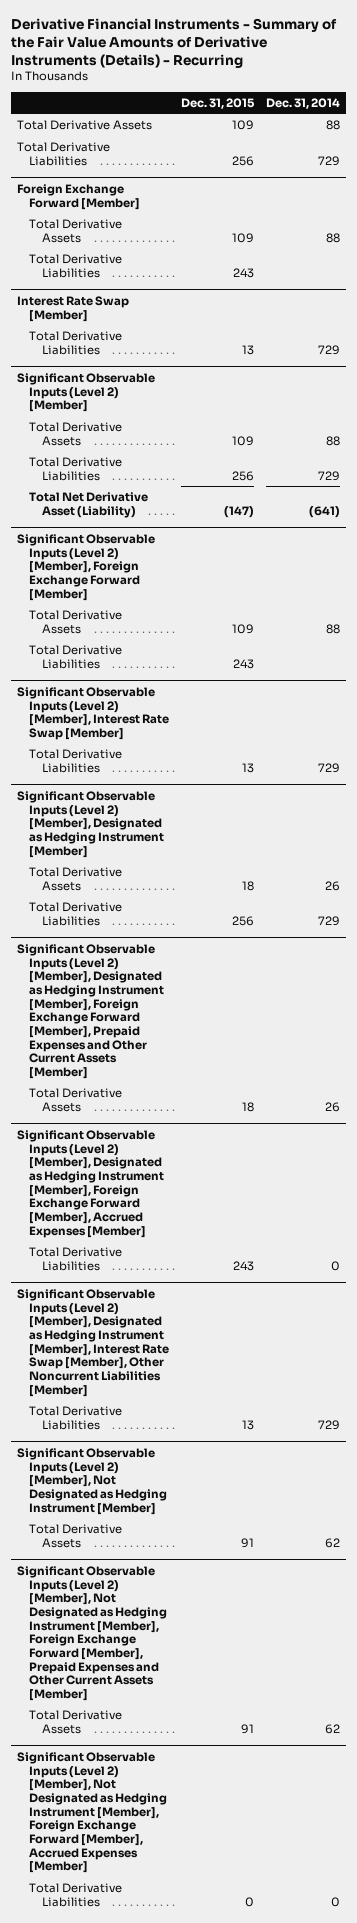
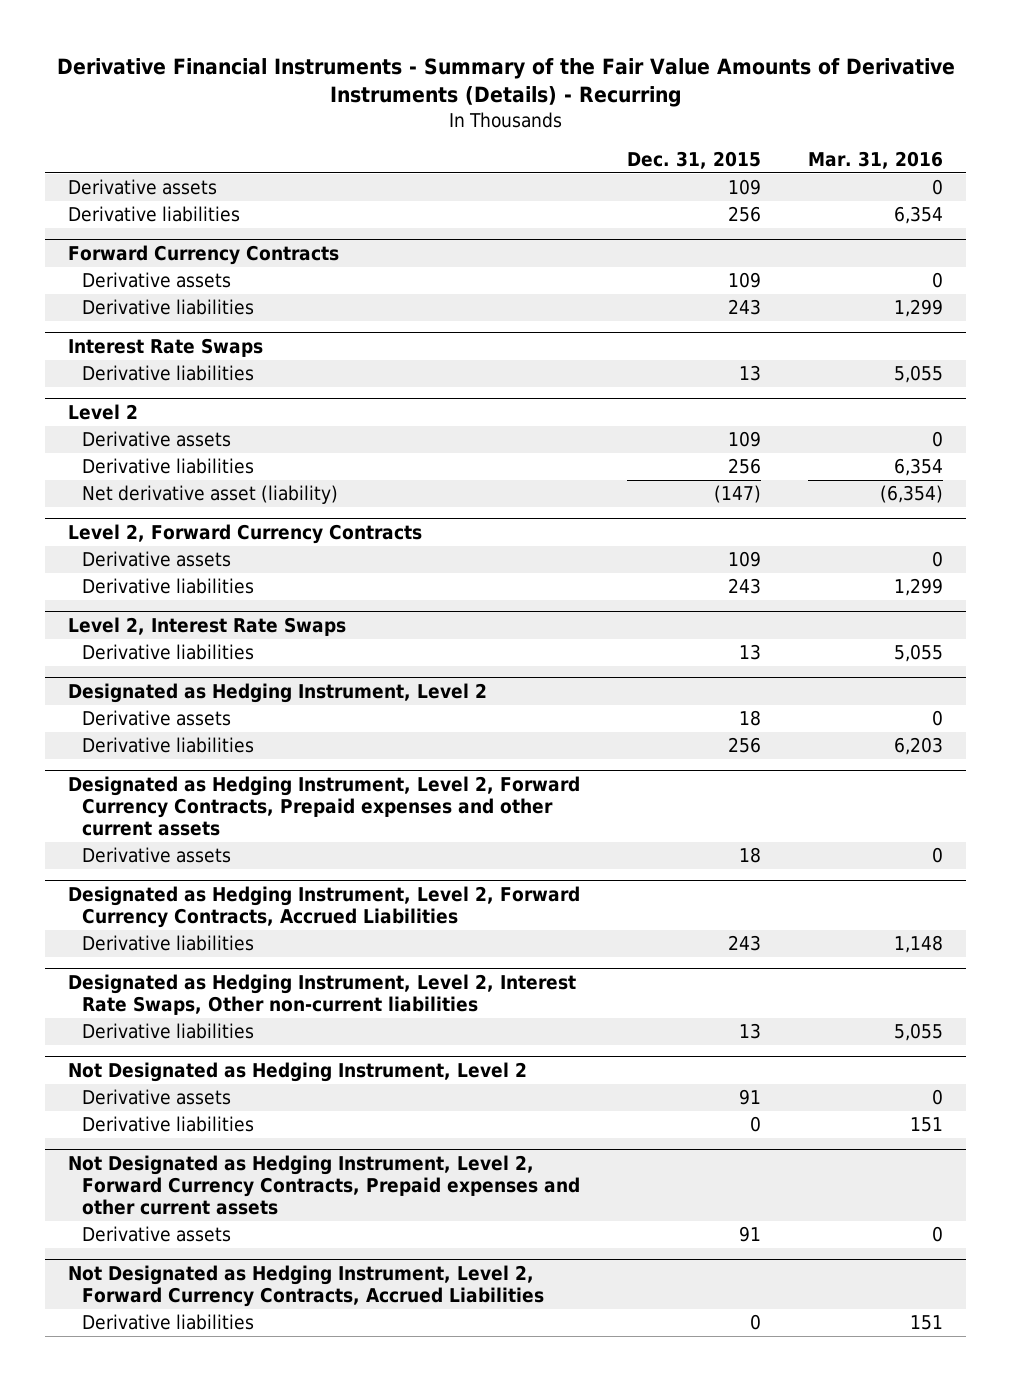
- | Dec. 31, 2015 | Dec. 31, 2014
+ | Dec. 31, 2015 | Mar. 31, 2016
- Total Derivative Assets | 109 | 88
- Total Derivative Liabilities | 256 | 729
- Foreign Exchange Forward [Member]
- Total Derivative Assets | 109 | 88
- Total Derivative Liabilities | 243 |
- Interest Rate Swap [Member]
- Total Derivative Liabilities | 13 | 729
- Significant Observable Inputs (Level 2) [Member]
- Total Derivative Assets | 109 | 88
- Total Derivative Liabilities | 256 | 729
- Total Net Derivative Asset (Liability) | (147) | (641)
- Significant Observable Inputs (Level 2) [Member], Foreign Exchange Forward [Member]
- Total Derivative Assets | 109 | 88
- Total Derivative Liabilities | 243 |
- Significant Observable Inputs (Level 2) [Member], Interest Rate Swap [Member]
- Total Derivative Liabilities | 13 | 729
- Significant Observable Inputs (Level 2) [Member], Designated as Hedging Instrument [Member]
- Total Derivative Assets | 18 | 26
- Total Derivative Liabilities | 256 | 729
- Significant Observable Inputs (Level 2) [Member], Designated as Hedging Instrument [Member], Foreign Exchange Forward [Member], Prepaid Expenses and Other Current Assets [Member]
- Total Derivative Assets | 18 | 26
- Significant Observable Inputs (Level 2) [Member], Designated as Hedging Instrument [Member], Foreign Exchange Forward [Member], Accrued Expenses [Member]
- Total Derivative Liabilities | 243 | 0
- Significant Observable Inputs (Level 2) [Member], Designated as Hedging Instrument [Member], Interest Rate Swap [Member], Other Noncurrent Liabilities [Member]
- Total Derivative Liabilities | 13 | 729
- Significant Observable Inputs (Level 2) [Member], Not Designated as Hedging Instrument [Member]
- Total Derivative Assets | 91 | 62
- Significant Observable Inputs (Level 2) [Member], Not Designated as Hedging Instrument [Member], Foreign Exchange Forward [Member], Prepaid Expenses and Other Current Assets [Member]
- Total Derivative Assets | 91 | 62
- Significant Observable Inputs (Level 2) [Member], Not Designated as Hedging Instrument [Member], Foreign Exchange Forward [Member], Accrued Expenses [Member]
- Total Derivative Liabilities | 0 | 0
+ Derivative assets | 109 | 0
+ Derivative liabilities | 256 | 6,354
+ Forward Currency Contracts
+ Derivative assets | 109 | 0
+ Derivative liabilities | 243 | 1,299
+ Interest Rate Swaps
+ Derivative liabilities | 13 | 5,055
+ Level 2
+ Derivative assets | 109 | 0
+ Derivative liabilities | 256 | 6,354
+ Net derivative asset (liability) | (147) | (6,354)
+ Level 2, Forward Currency Contracts
+ Derivative assets | 109 | 0
+ Derivative liabilities | 243 | 1,299
+ Level 2, Interest Rate Swaps
+ Derivative liabilities | 13 | 5,055
+ Designated as Hedging Instrument, Level 2
+ Derivative assets | 18 | 0
+ Derivative liabilities | 256 | 6,203
+ Designated as Hedging Instrument, Level 2, Forward Currency Contracts, Prepaid expenses and other current assets
+ Derivative assets | 18 | 0
+ Designated as Hedging Instrument, Level 2, Forward Currency Contracts, Accrued Liabilities
+ Derivative liabilities | 243 | 1,148
+ Designated as Hedging Instrument, Level 2, Interest Rate Swaps, Other non-current liabilities
+ Derivative liabilities | 13 | 5,055
+ Not Designated as Hedging Instrument, Level 2
+ Derivative assets | 91 | 0
+ Derivative liabilities | 0 | 151
+ Not Designated as Hedging Instrument, Level 2, Forward Currency Contracts, Prepaid expenses and other current assets
+ Derivative assets | 91 | 0
+ Not Designated as Hedging Instrument, Level 2, Forward Currency Contracts, Accrued Liabilities
+ Derivative liabilities | 0 | 151

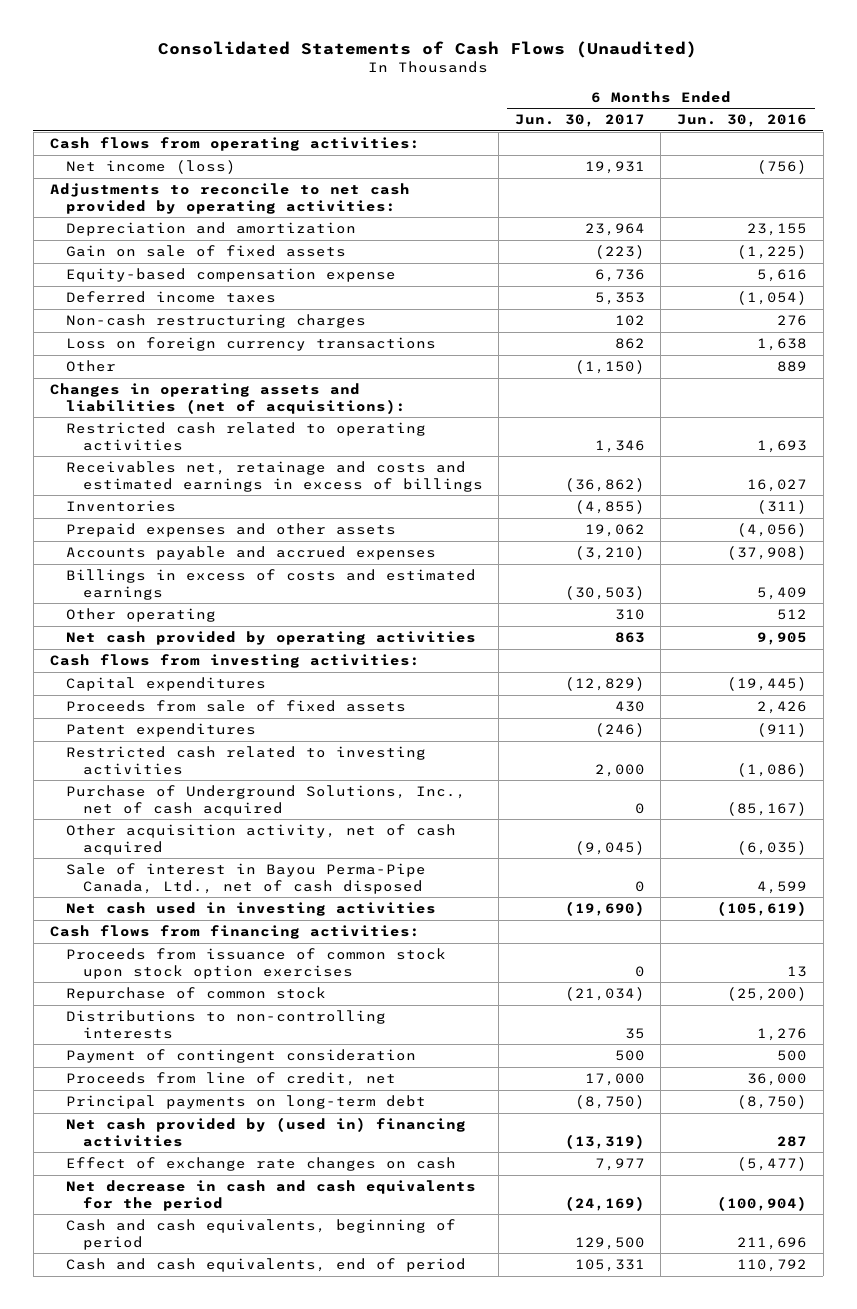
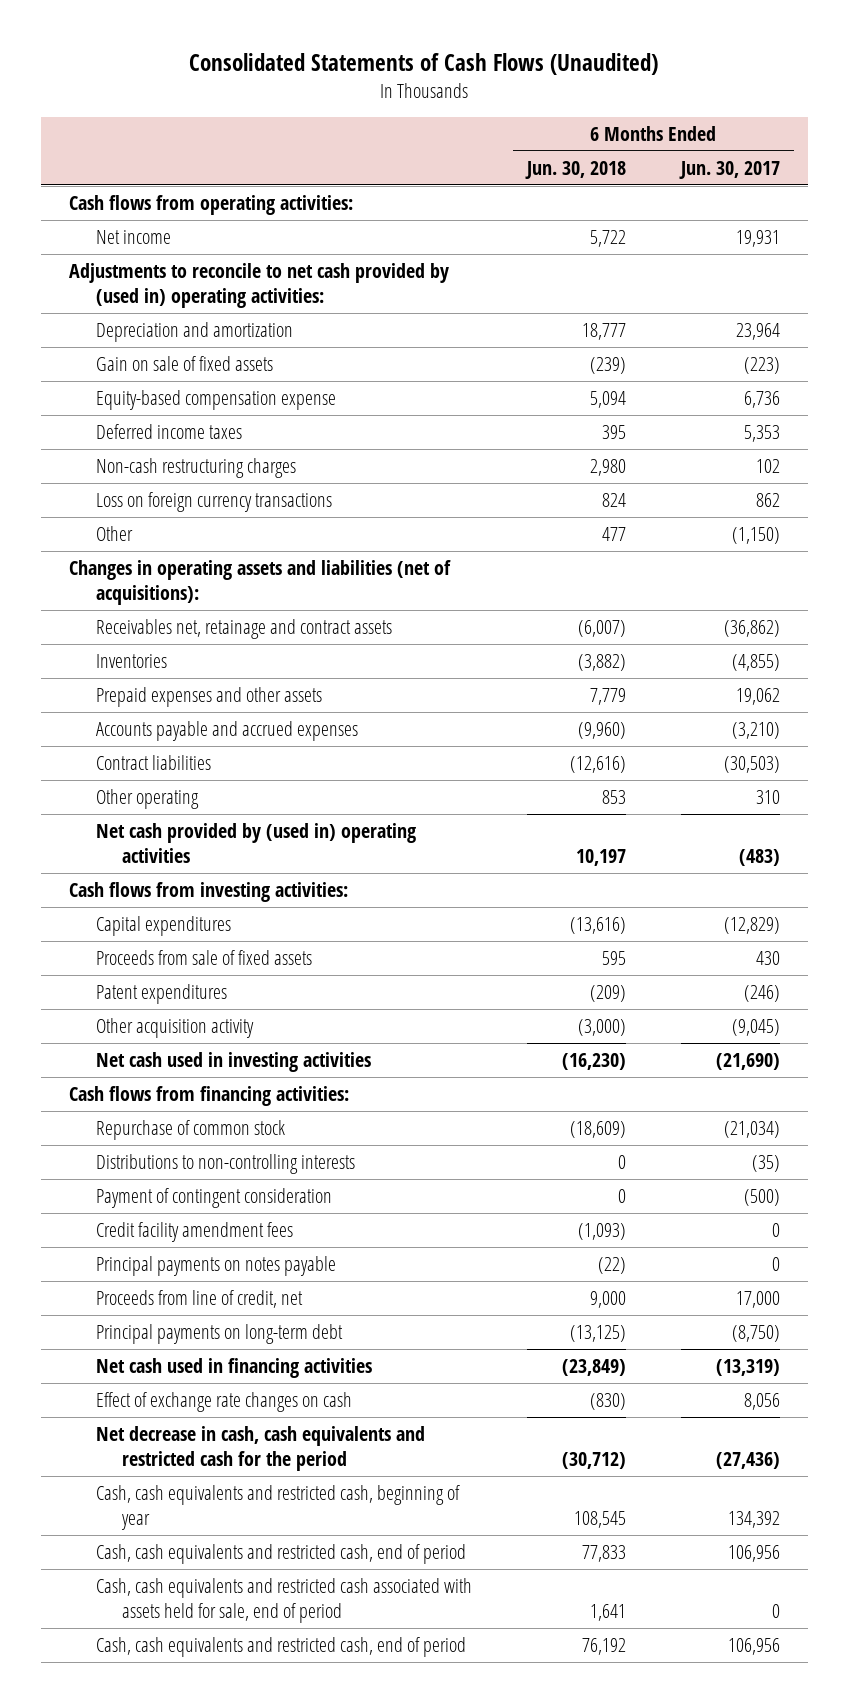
- | 6 Months Ended Jun. 30, 2017 | 6 Months Ended Jun. 30, 2016
+ | 6 Months Ended Jun. 30, 2018 | 6 Months Ended Jun. 30, 2017
- Net income (loss) | 19,931 | (756)
- Adjustments to reconcile to net cash provided by operating activities:
+ Net income | 5,722 | 19,931
+ Adjustments to reconcile to net cash provided by (used in) operating activities:
- Restricted cash related to operating activities | 1,346 | 1,693
- Receivables net, retainage and costs and estimated earnings in excess of billings | (36,862) | 16,027
+ Receivables net, retainage and contract assets | (6,007) | (36,862)
- Billings in excess of costs and estimated earnings | (30,503) | 5,409
+ Contract liabilities | (12,616) | (30,503)
- Net cash provided by operating activities | 863 | 9,905
+ Net cash provided by (used in) operating activities | 10,197 | (483)
- Restricted cash related to investing activities | 2,000 | (1,086)
- Purchase of Underground Solutions, Inc., net of cash acquired | 0 | (85,167)
- Other acquisition activity, net of cash acquired | (9,045) | (6,035)
- Sale of interest in Bayou Perma-Pipe Canada, Ltd., net of cash disposed | 0 | 4,599
- Net cash used in investing activities | (19,690) | (105,619)
+ Other acquisition activity | (3,000) | (9,045)
+ Net cash used in investing activities | (16,230) | (21,690)
- Proceeds from issuance of common stock upon stock option exercises | 0 | 13
- Distributions to non-controlling interests | 35 | 1,276
- Payment of contingent consideration | 500 | 500
+ Distributions to non-controlling interests | 0 | (35)
+ Payment of contingent consideration | 0 | (500)
+ Credit facility amendment fees | (1,093) | 0
+ Principal payments on notes payable | (22) | 0
- Net cash provided by (used in) financing activities | (13,319) | 287
- Effect of exchange rate changes on cash | 7,977 | (5,477)
- Net decrease in cash and cash equivalents for the period | (24,169) | (100,904)
- Cash and cash equivalents, beginning of period | 129,500 | 211,696
- Cash and cash equivalents, end of period | 105,331 | 110,792
+ Net cash used in financing activities | (23,849) | (13,319)
+ Effect of exchange rate changes on cash | (830) | 8,056
+ Net decrease in cash, cash equivalents and restricted cash for the period | (30,712) | (27,436)
+ Cash, cash equivalents and restricted cash, beginning of year | 108,545 | 134,392
+ Cash, cash equivalents and restricted cash, end of period | 77,833 | 106,956
+ Cash, cash equivalents and restricted cash associated with assets held for sale, end of period | 1,641 | 0
+ Cash, cash equivalents and restricted cash, end of period | 76,192 | 106,956

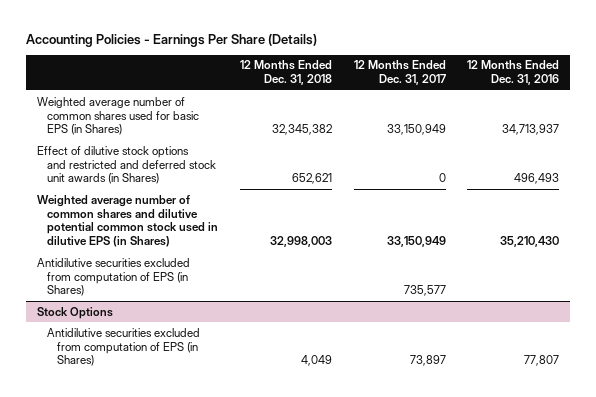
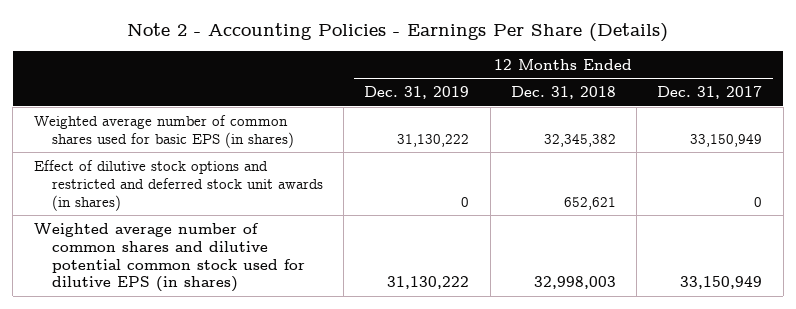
- Accounting Policies - Earnings Per Share (Details)
+ Note 2 - Accounting Policies - Earnings Per Share (Details)
- | 12 Months Ended Dec. 31, 2018 | 12 Months Ended Dec. 31, 2017 | 12 Months Ended Dec. 31, 2016
+ | 12 Months Ended Dec. 31, 2019 | 12 Months Ended Dec. 31, 2018 | 12 Months Ended Dec. 31, 2017
- Weighted average number of common shares used for basic EPS (in Shares) | 32,345,382 | 33,150,949 | 34,713,937
- Effect of dilutive stock options and restricted and deferred stock unit awards (in Shares) | 652,621 | 0 | 496,493
- Weighted average number of common shares and dilutive potential common stock used in dilutive EPS (in Shares) | 32,998,003 | 33,150,949 | 35,210,430
- Antidilutive securities excluded from computation of EPS (in Shares) | | 735,577 |
- Stock Options
- Antidilutive securities excluded from computation of EPS (in Shares) | 4,049 | 73,897 | 77,807
+ Weighted average number of common shares used for basic EPS (in shares) | 31,130,222 | 32,345,382 | 33,150,949
+ Effect of dilutive stock options and restricted and deferred stock unit awards (in shares) | 0 | 652,621 | 0
+ Weighted average number of common shares and dilutive potential common stock used for dilutive EPS (in shares) | 31,130,222 | 32,998,003 | 33,150,949

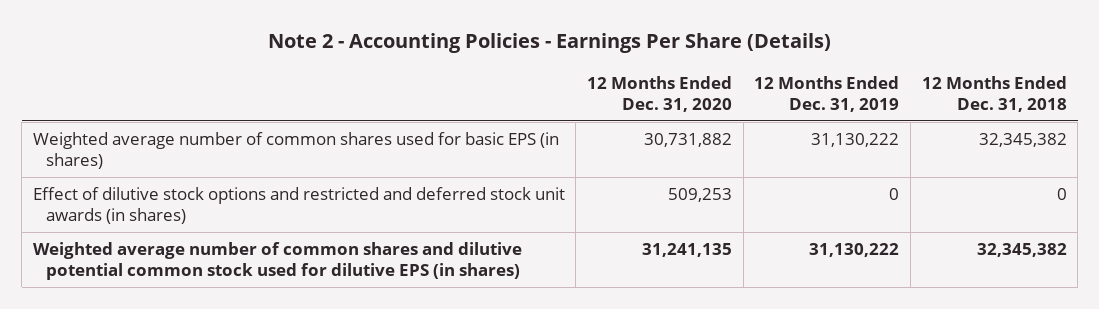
- | 12 Months Ended Dec. 31, 2019 | 12 Months Ended Dec. 31, 2018 | 12 Months Ended Dec. 31, 2017
+ | 12 Months Ended Dec. 31, 2020 | 12 Months Ended Dec. 31, 2019 | 12 Months Ended Dec. 31, 2018
- Effect of dilutive stock options and restricted and deferred stock unit awards (in shares) | 0 | 652,621 | 0
- Weighted average number of common shares and dilutive potential common stock used for dilutive EPS (in shares) | 31,130,222 | 32,998,003 | 33,150,949
+ Effect of dilutive stock options and restricted and deferred stock unit awards (in shares) | 509,253 | 0 | 0
+ Weighted average number of common shares and dilutive potential common stock used for dilutive EPS (in shares) | 31,241,135 | 31,130,222 | 32,345,382

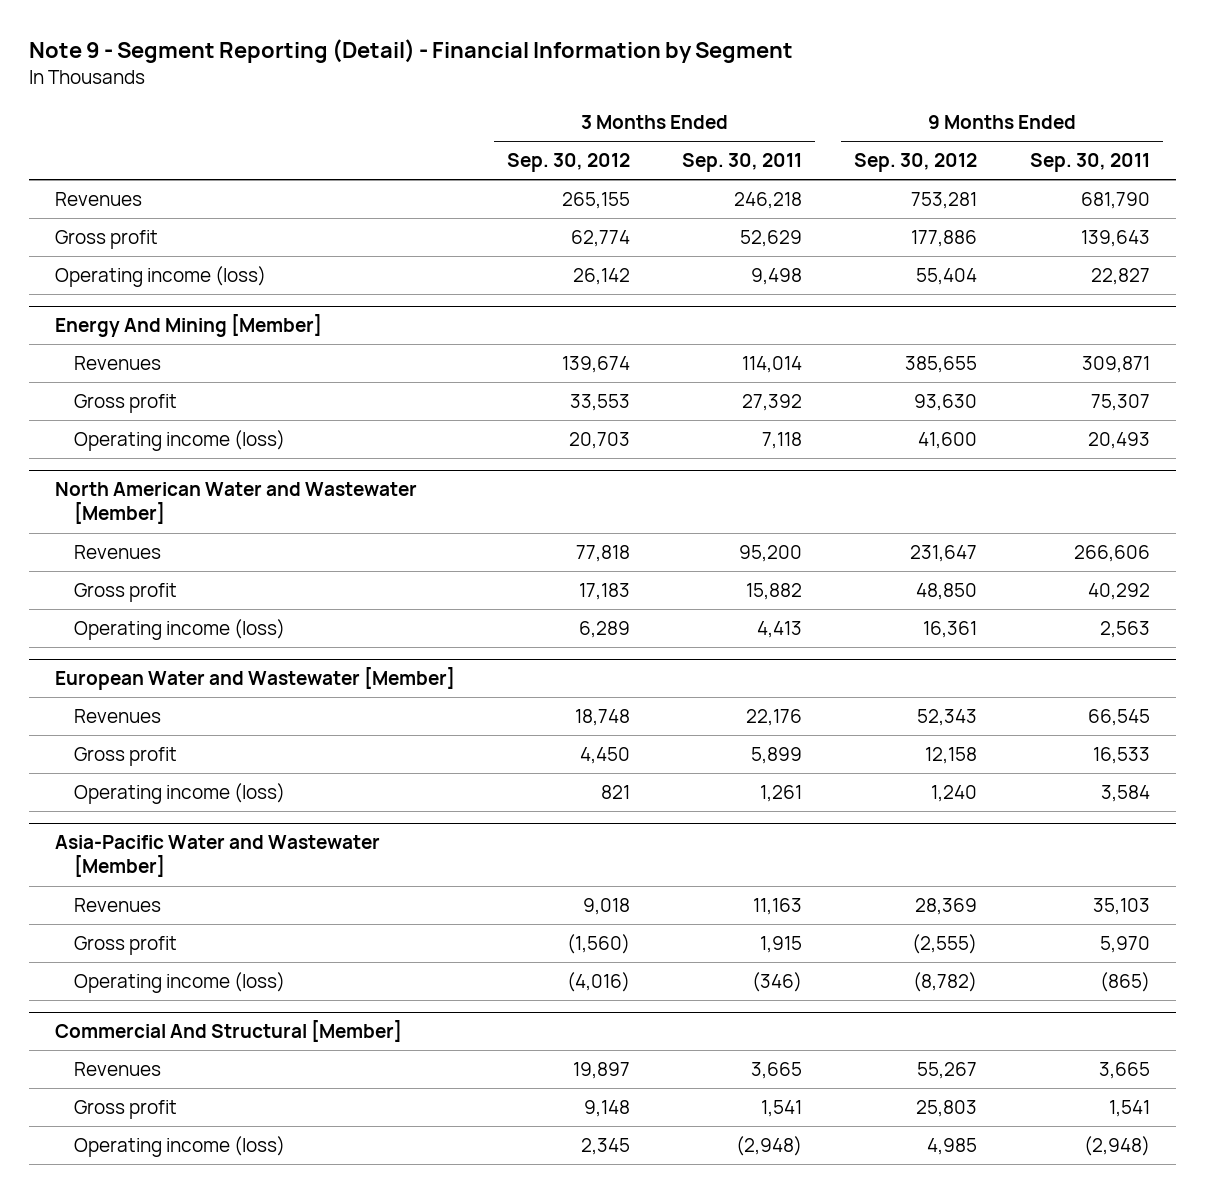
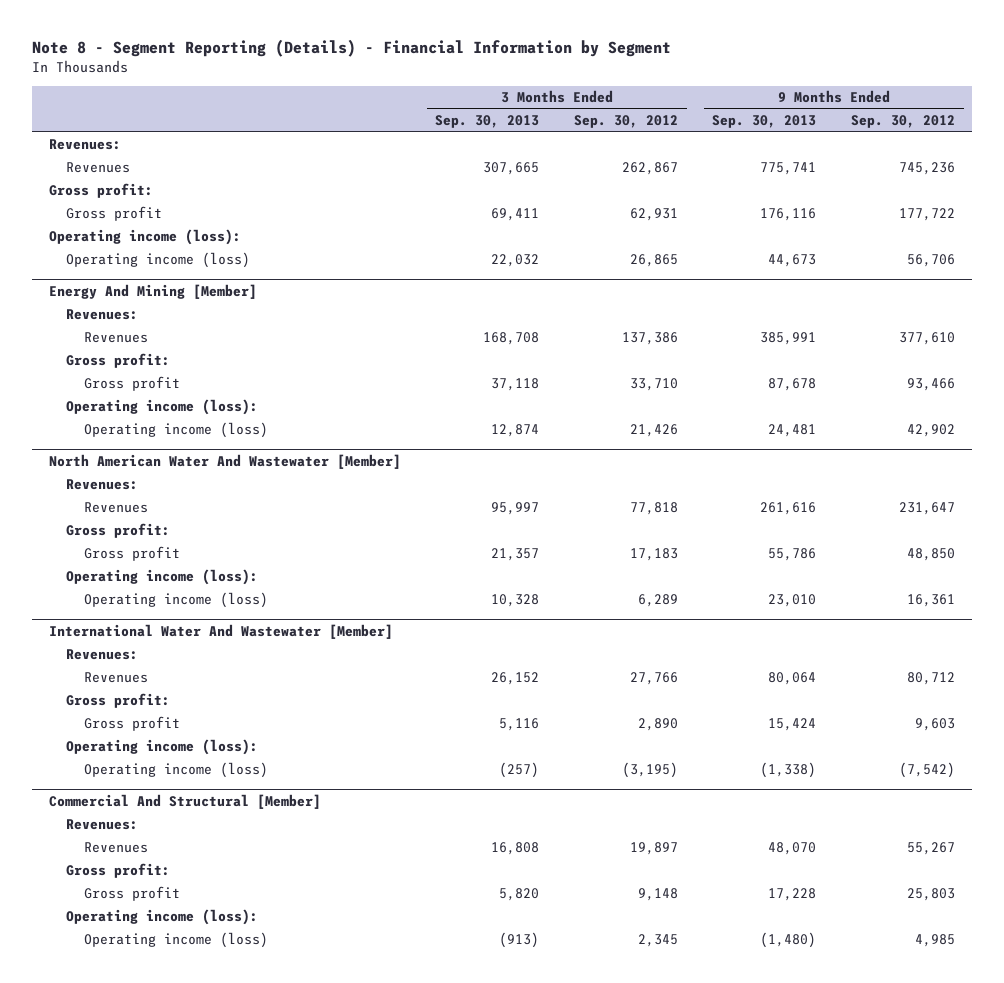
- Note 9 - Segment Reporting (Detail) - Financial Information by Segment
+ Note 8 - Segment Reporting (Details) - Financial Information by Segment
- | 3 Months Ended Sep. 30, 2012 | 3 Months Ended Sep. 30, 2011 | 9 Months Ended Sep. 30, 2012 | 9 Months Ended Sep. 30, 2011
+ | 3 Months Ended Sep. 30, 2013 | 3 Months Ended Sep. 30, 2012 | 9 Months Ended Sep. 30, 2013 | 9 Months Ended Sep. 30, 2012
- Revenues | 265,155 | 246,218 | 753,281 | 681,790
- Gross profit | 62,774 | 52,629 | 177,886 | 139,643
- Operating income (loss) | 26,142 | 9,498 | 55,404 | 22,827
+ Revenues:
+ Revenues | 307,665 | 262,867 | 775,741 | 745,236
+ Gross profit:
+ Gross profit | 69,411 | 62,931 | 176,116 | 177,722
+ Operating income (loss):
+ Operating income (loss) | 22,032 | 26,865 | 44,673 | 56,706
@ Energy And Mining [Member]
- Revenues | 139,674 | 114,014 | 385,655 | 309,871
- Gross profit | 33,553 | 27,392 | 93,630 | 75,307
- Operating income (loss) | 20,703 | 7,118 | 41,600 | 20,493
- North American Water and Wastewater [Member]
@ Energy And Mining [Member]
+ Revenues:
+ Revenues | 168,708 | 137,386 | 385,991 | 377,610
+ Gross profit:
+ Gross profit | 37,118 | 33,710 | 87,678 | 93,466
+ Operating income (loss):
+ Operating income (loss) | 12,874 | 21,426 | 24,481 | 42,902
+ North American Water And Wastewater [Member]
+ Revenues:
+ Gross profit:
+ Operating income (loss):
- European Water and Wastewater [Member]
- Revenues | 18,748 | 22,176 | 52,343 | 66,545
- Gross profit | 4,450 | 5,899 | 12,158 | 16,533
- Operating income (loss) | 821 | 1,261 | 1,240 | 3,584
- Asia-Pacific Water and Wastewater [Member]
- Revenues | 9,018 | 11,163 | 28,369 | 35,103
- Gross profit | (1,560) | 1,915 | (2,555) | 5,970
- Operating income (loss) | (4,016) | (346) | (8,782) | (865)
+ International Water And Wastewater [Member]
+ Revenues:
+ Revenues | 26,152 | 27,766 | 80,064 | 80,712
+ Gross profit:
+ Gross profit | 5,116 | 2,890 | 15,424 | 9,603
+ Operating income (loss):
+ Operating income (loss) | (257) | (3,195) | (1,338) | (7,542)
@ Commercial And Structural [Member]
+ Revenues:
+ Gross profit:
+ Operating income (loss):

